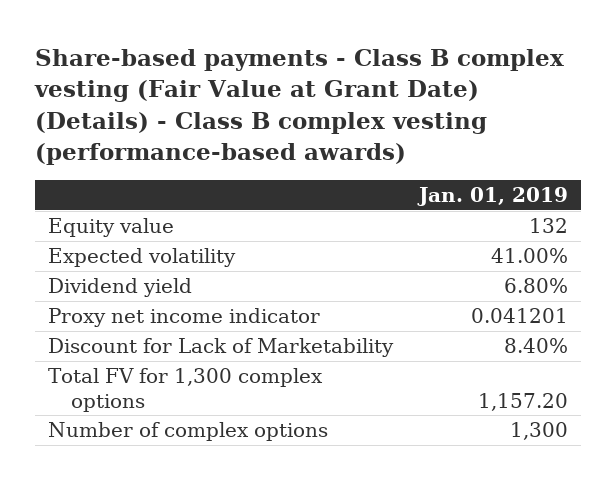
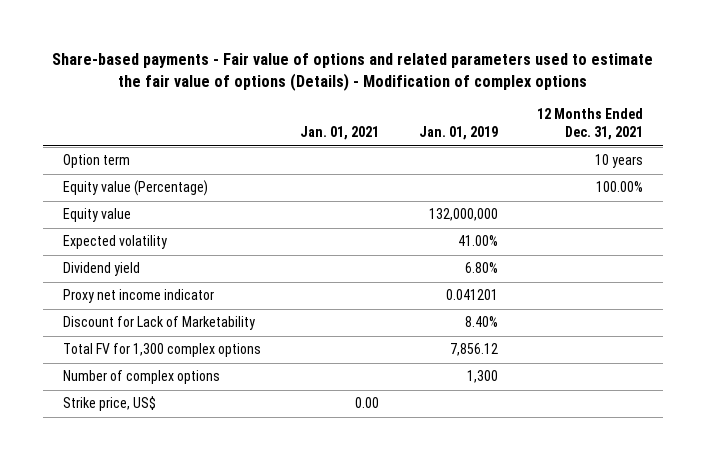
- Share-based payments - Class B complex vesting (Fair Value at Grant Date) (Details) - Class B complex vesting (performance-based awards)
+ Share-based payments - Fair value of options and related parameters used to estimate the fair value of options (Details) - Modification of complex options
- | Jan. 01, 2019
+ | Jan. 01, 2021 | Jan. 01, 2019 | 12 Months Ended Dec. 31, 2021
- Equity value | 132
+ Option term | | | 10 years
+ Equity value (Percentage) | | | 100.00%
+ Equity value | | 132,000,000 |
- Total FV for 1,300 complex options | 1,157.20
+ Total FV for 1,300 complex options | | 7,856.12 |
+ Strike price, US$ | 0.00 | |

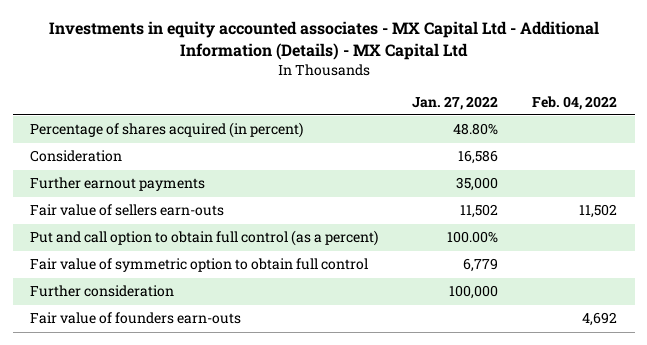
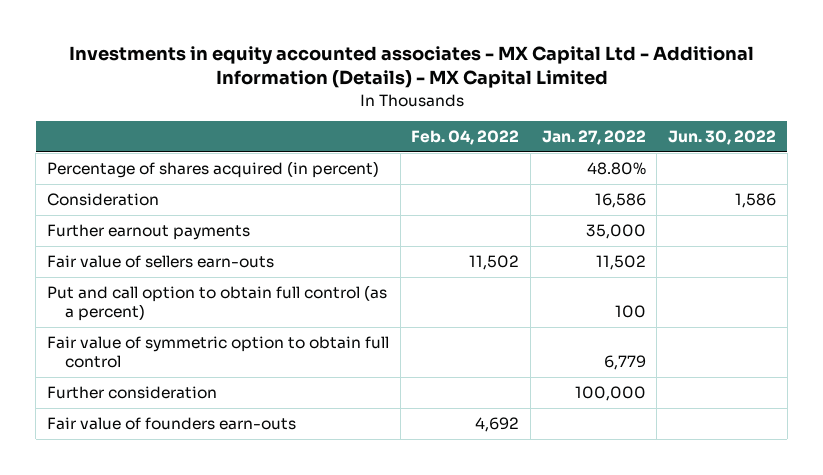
- Investments in equity accounted associates - MX Capital Ltd - Additional Information (Details) - MX Capital Ltd
+ Investments in equity accounted associates - MX Capital Ltd - Additional Information (Details) - MX Capital Limited
- | Jan. 27, 2022 | Feb. 04, 2022
+ | Feb. 04, 2022 | Jan. 27, 2022 | Jun. 30, 2022
- Put and call option to obtain full control (as a percent) | 100.00% |
+ Put and call option to obtain full control (as a percent) | | 100 |

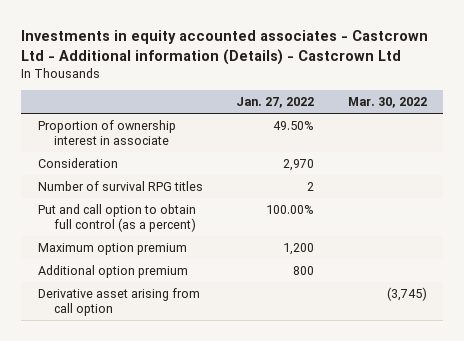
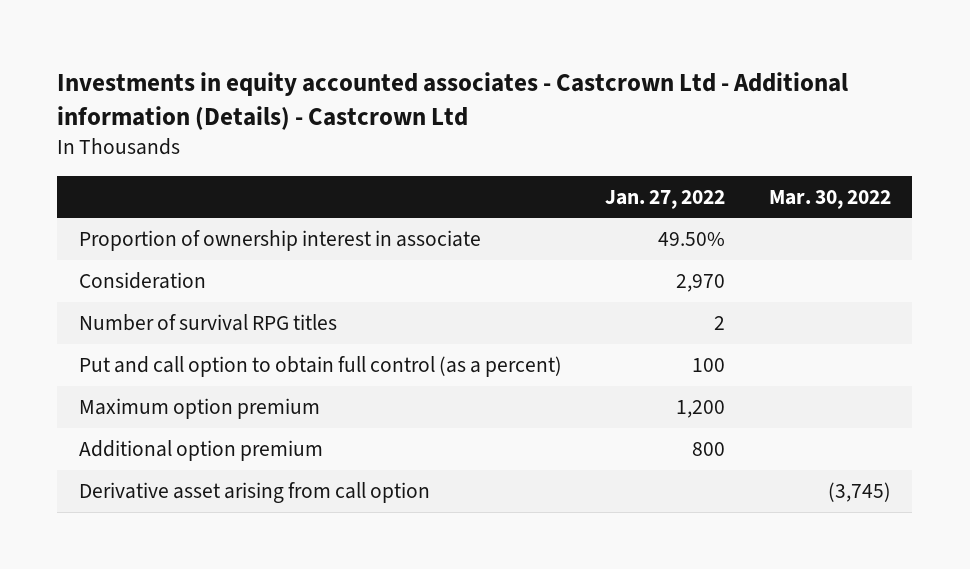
- Put and call option to obtain full control (as a percent) | 100.00% |
+ Put and call option to obtain full control (as a percent) | 100 |

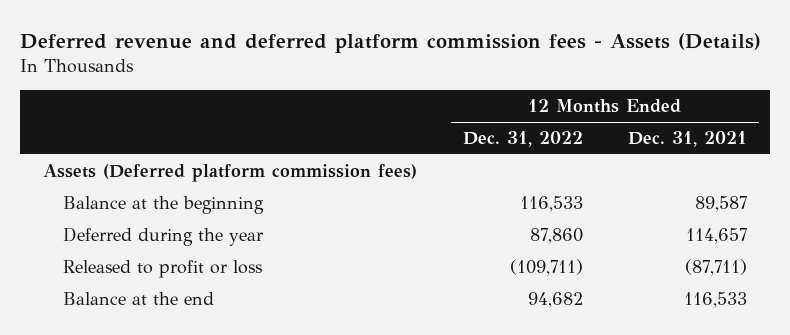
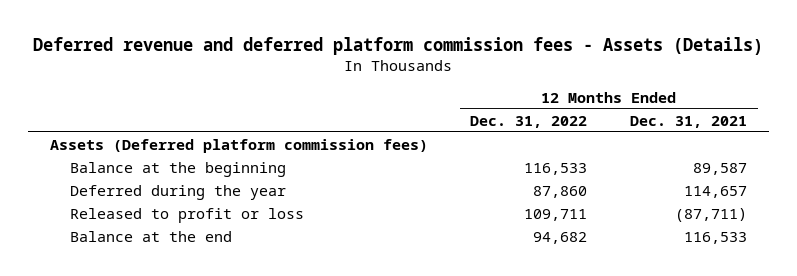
- Released to profit or loss | (109,711) | (87,711)
+ Released to profit or loss | 109,711 | (87,711)

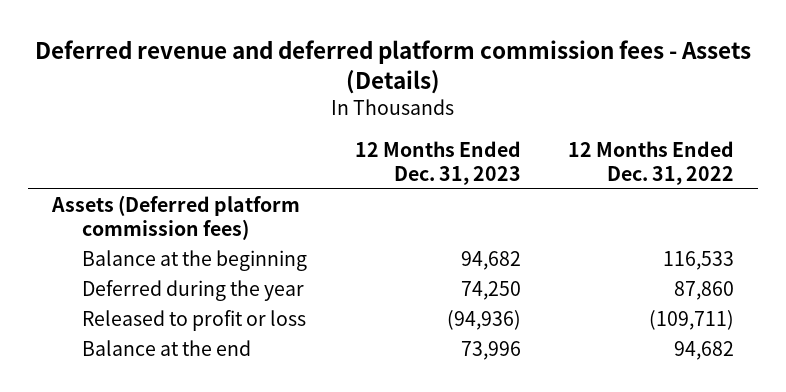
- | 12 Months Ended Dec. 31, 2022 | 12 Months Ended Dec. 31, 2021
+ | 12 Months Ended Dec. 31, 2023 | 12 Months Ended Dec. 31, 2022
- Released to profit or loss | 109,711 | (87,711)
+ Released to profit or loss | (94,936) | (109,711)

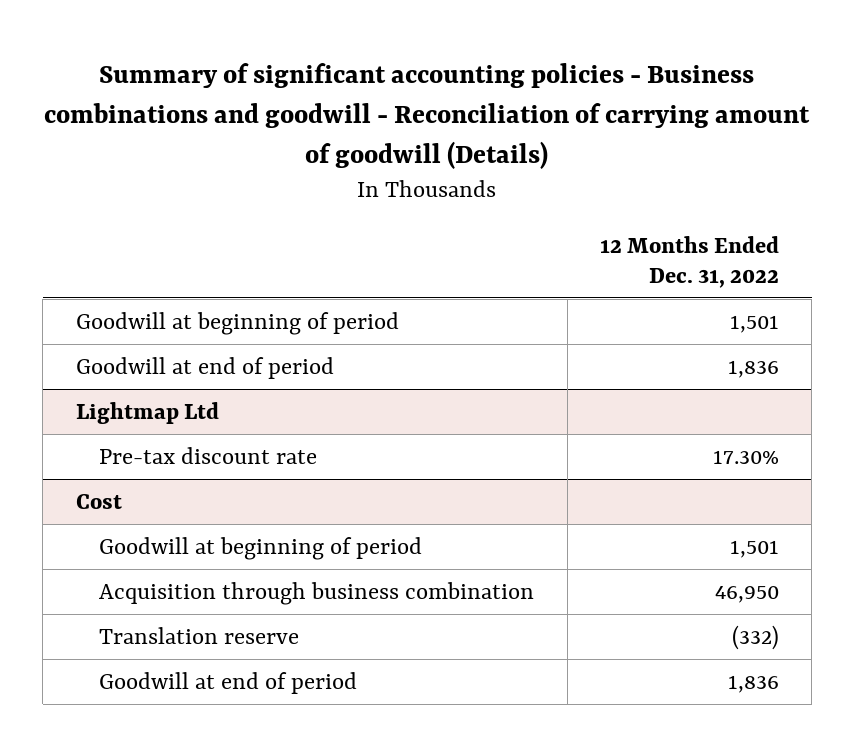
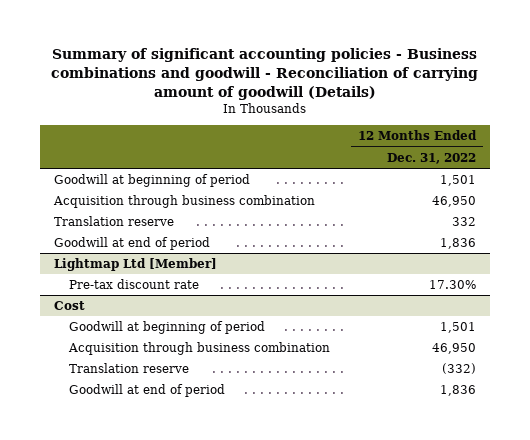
+ Acquisition through business combination | 46,950
+ Translation reserve | 332
- Lightmap Ltd
+ Lightmap Ltd [Member]

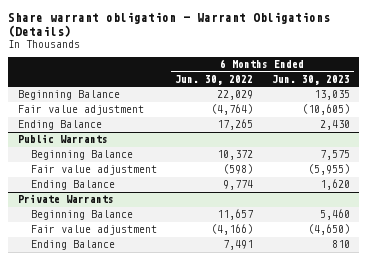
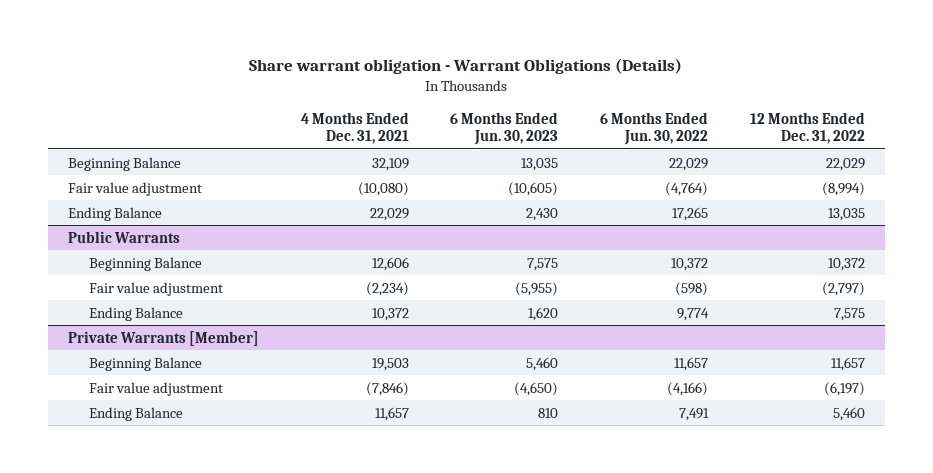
- | 6 Months Ended Jun. 30, 2022 | 6 Months Ended Jun. 30, 2023
+ | 4 Months Ended Dec. 31, 2021 | 6 Months Ended Jun. 30, 2023 | 6 Months Ended Jun. 30, 2022 | 12 Months Ended Dec. 31, 2022
- Private Warrants
+ Private Warrants [Member]

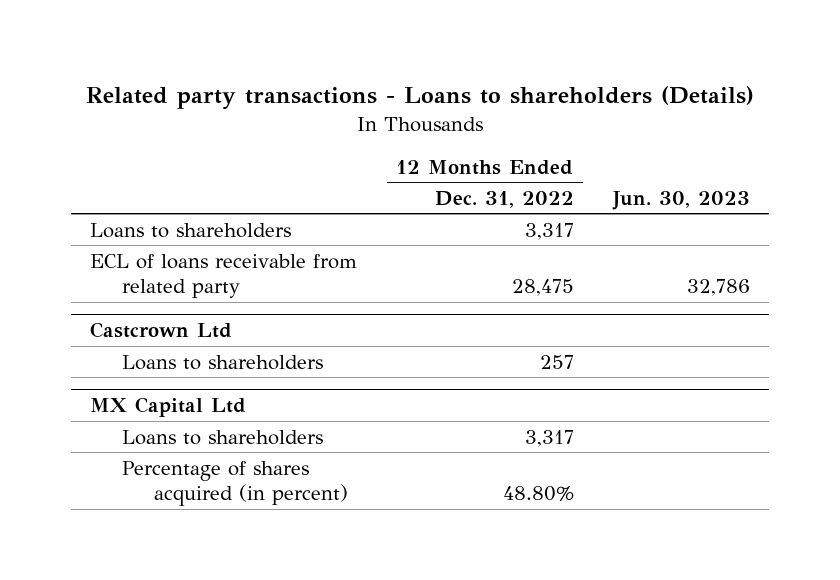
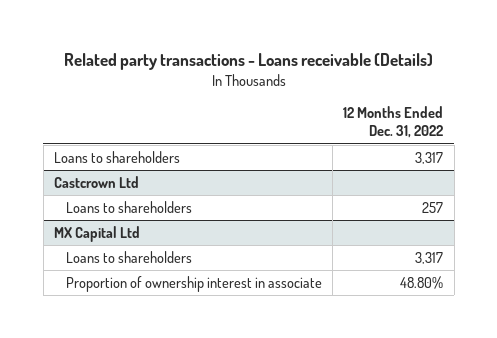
- Related party transactions - Loans to shareholders (Details)
+ Related party transactions - Loans receivable (Details)
- | 12 Months Ended Dec. 31, 2022 | Jun. 30, 2023
+ | 12 Months Ended Dec. 31, 2022
- ECL of loans receivable from related party | 28,475 | 32,786
@ MX Capital Ltd
- Percentage of shares acquired (in percent) | 48.80% |
+ Proportion of ownership interest in associate | 48.80%

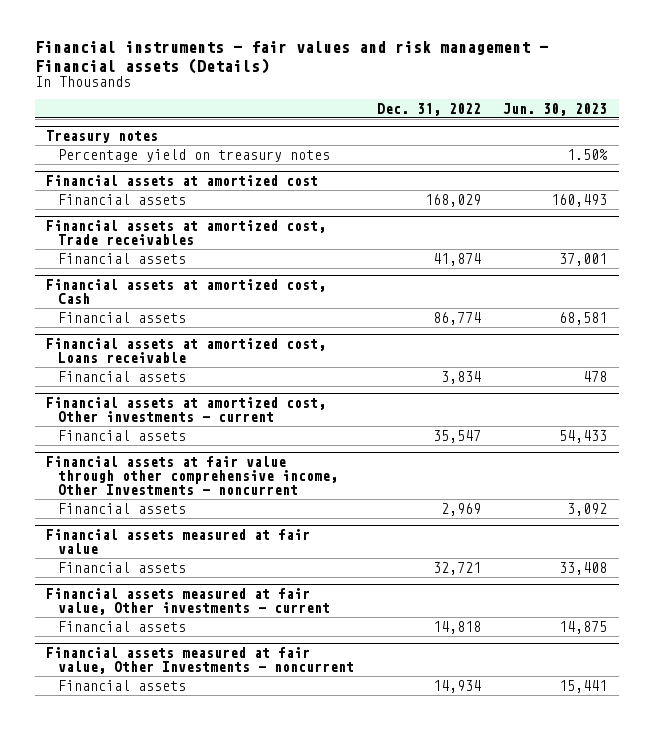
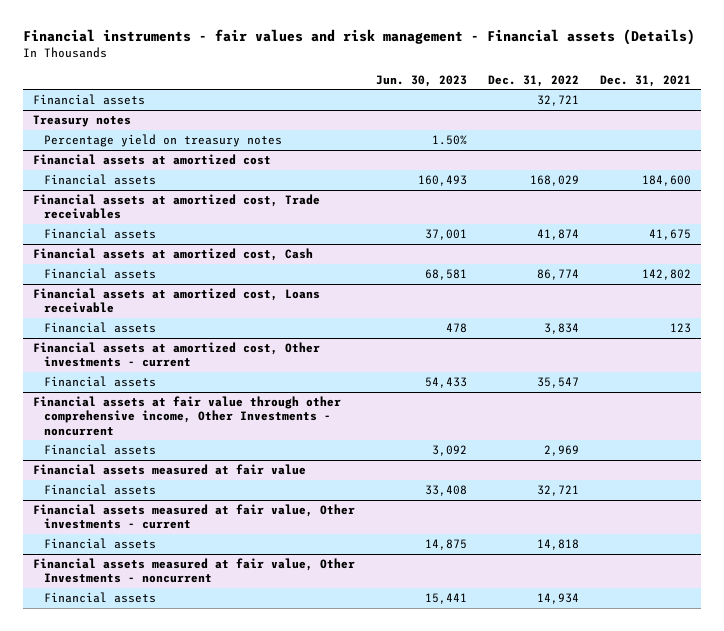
- | Dec. 31, 2022 | Jun. 30, 2023
+ | Jun. 30, 2023 | Dec. 31, 2022 | Dec. 31, 2021
+ Financial assets | | 32,721 |

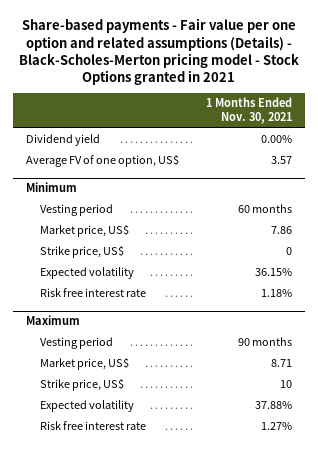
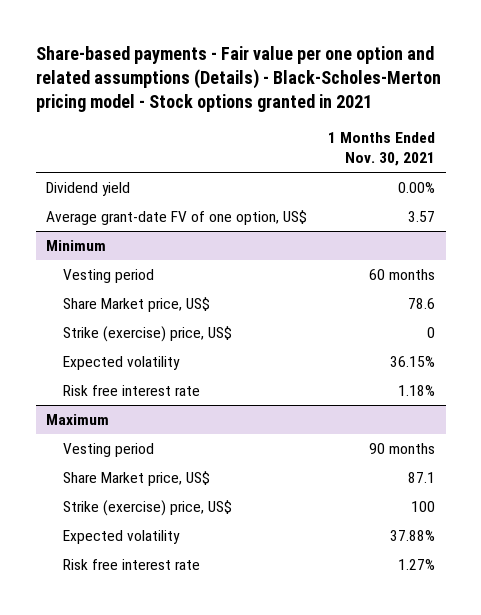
- Share-based payments - Fair value per one option and related assumptions (Details) - Black-Scholes-Merton pricing model - Stock Options granted in 2021
+ Share-based payments - Fair value per one option and related assumptions (Details) - Black-Scholes-Merton pricing model - Stock options granted in 2021
- Average FV of one option, US$ | 3.57
+ Average grant-date FV of one option, US$ | 3.57
@ Minimum
- Market price, US$ | 7.86
- Strike price, US$ | 0
+ Share Market price, US$ | 78.6
+ Strike (exercise) price, US$ | 0
@ Maximum
- Market price, US$ | 8.71
- Strike price, US$ | 10
+ Share Market price, US$ | 87.1
+ Strike (exercise) price, US$ | 100

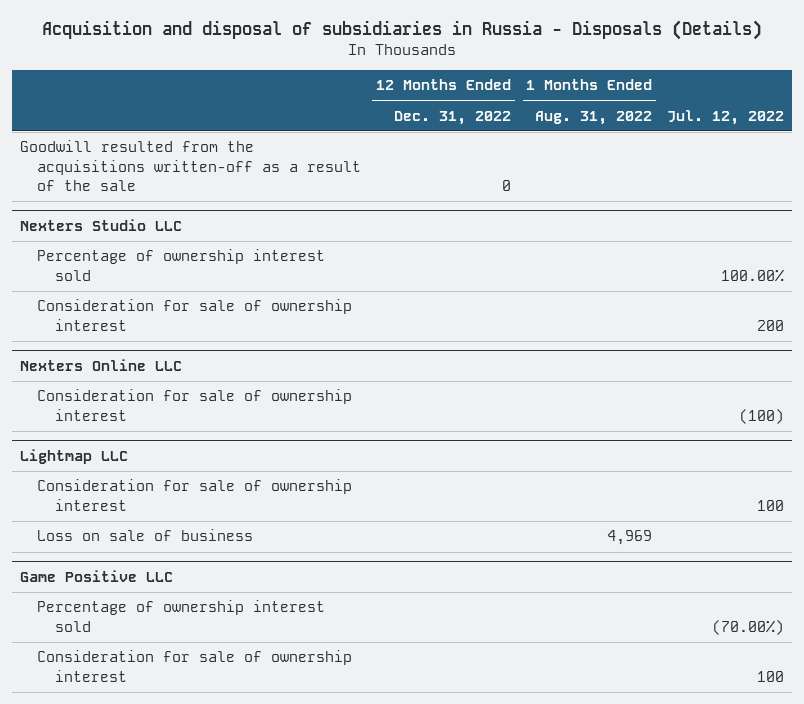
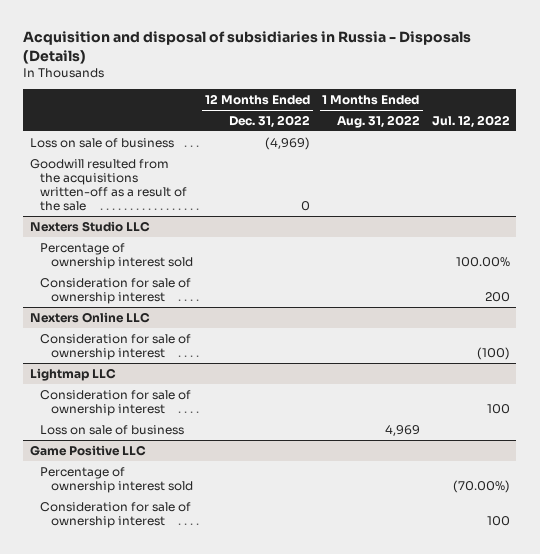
+ Loss on sale of business | (4,969) | |

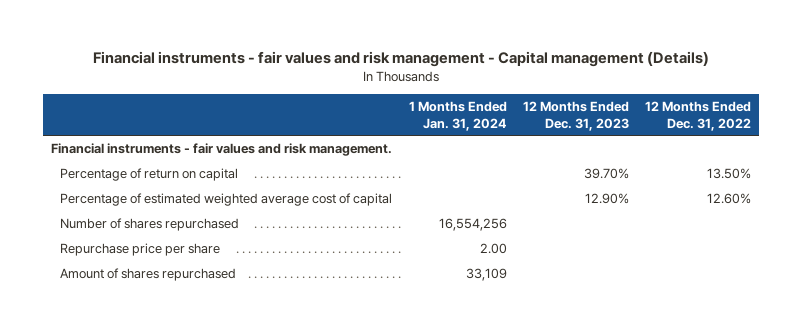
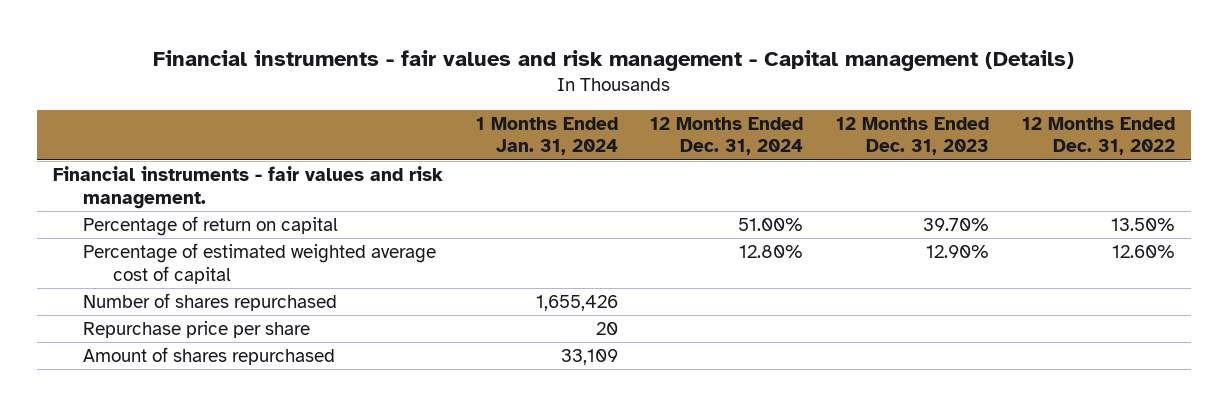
- | 1 Months Ended Jan. 31, 2024 | 12 Months Ended Dec. 31, 2023 | 12 Months Ended Dec. 31, 2022
+ | 1 Months Ended Jan. 31, 2024 | 12 Months Ended Dec. 31, 2024 | 12 Months Ended Dec. 31, 2023 | 12 Months Ended Dec. 31, 2022
- Number of shares repurchased | 16,554,256 | |
- Repurchase price per share | 2.00 | |
+ Number of shares repurchased | 1,655,426 | | |
+ Repurchase price per share | 20 | | |

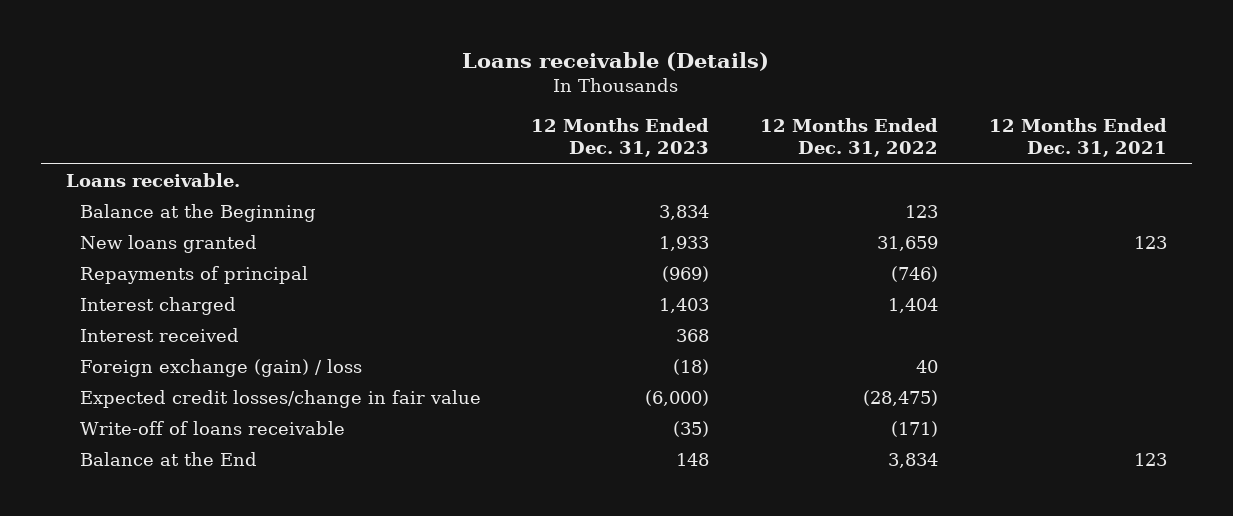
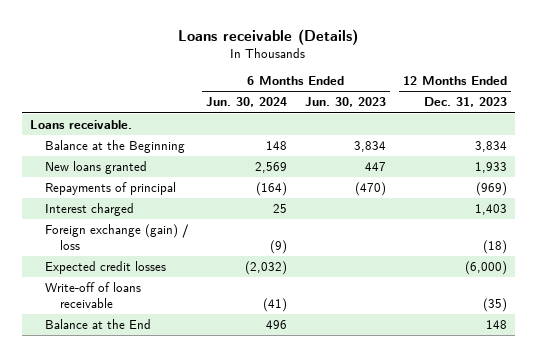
- | 12 Months Ended Dec. 31, 2023 | 12 Months Ended Dec. 31, 2022 | 12 Months Ended Dec. 31, 2021
+ | 6 Months Ended Jun. 30, 2024 | 6 Months Ended Jun. 30, 2023 | 12 Months Ended Dec. 31, 2023
- Interest received | 368 | |
- Expected credit losses/change in fair value | (6,000) | (28,475) |
+ Expected credit losses | (2,032) | | (6,000)

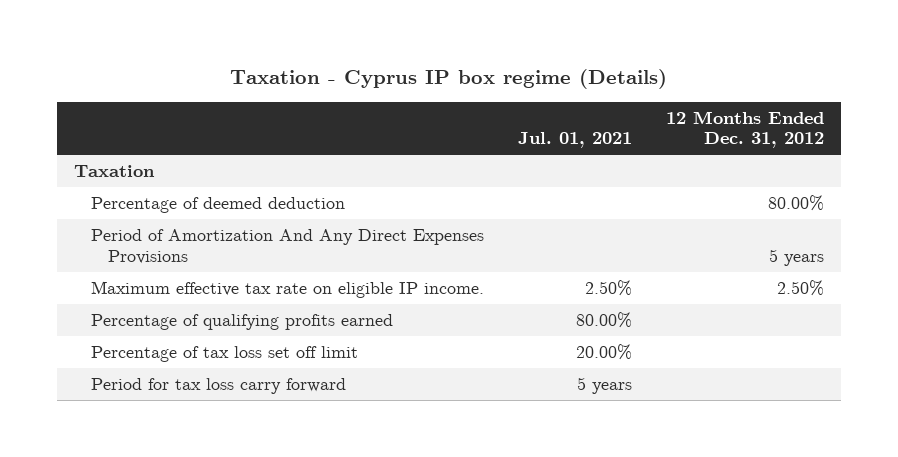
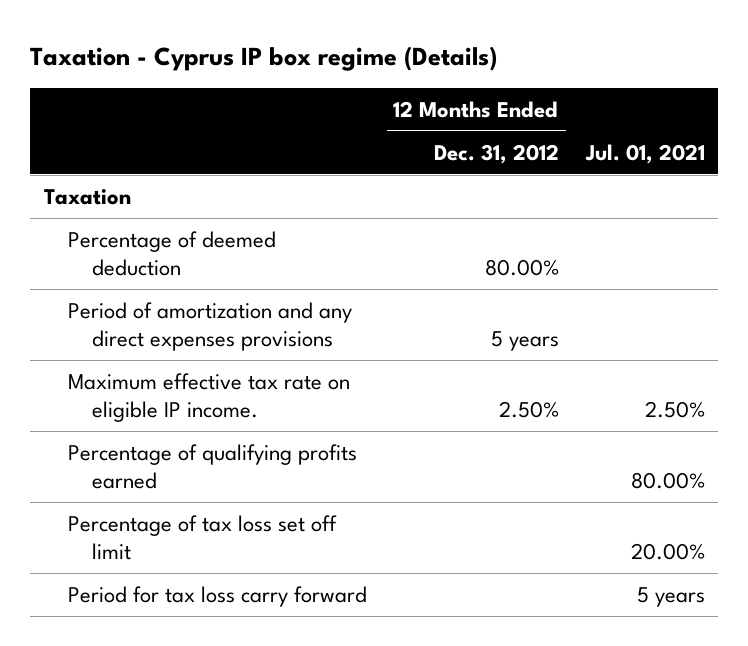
- | Jul. 01, 2021 | 12 Months Ended Dec. 31, 2012
+ | 12 Months Ended Dec. 31, 2012 | Jul. 01, 2021
- Period of Amortization And Any Direct Expenses Provisions | | 5 years
+ Period of amortization and any direct expenses provisions | 5 years |

